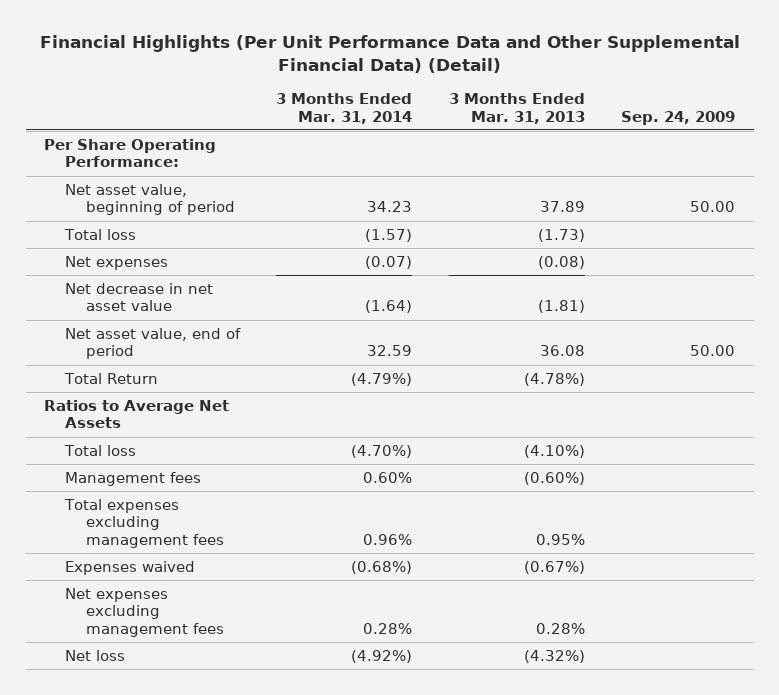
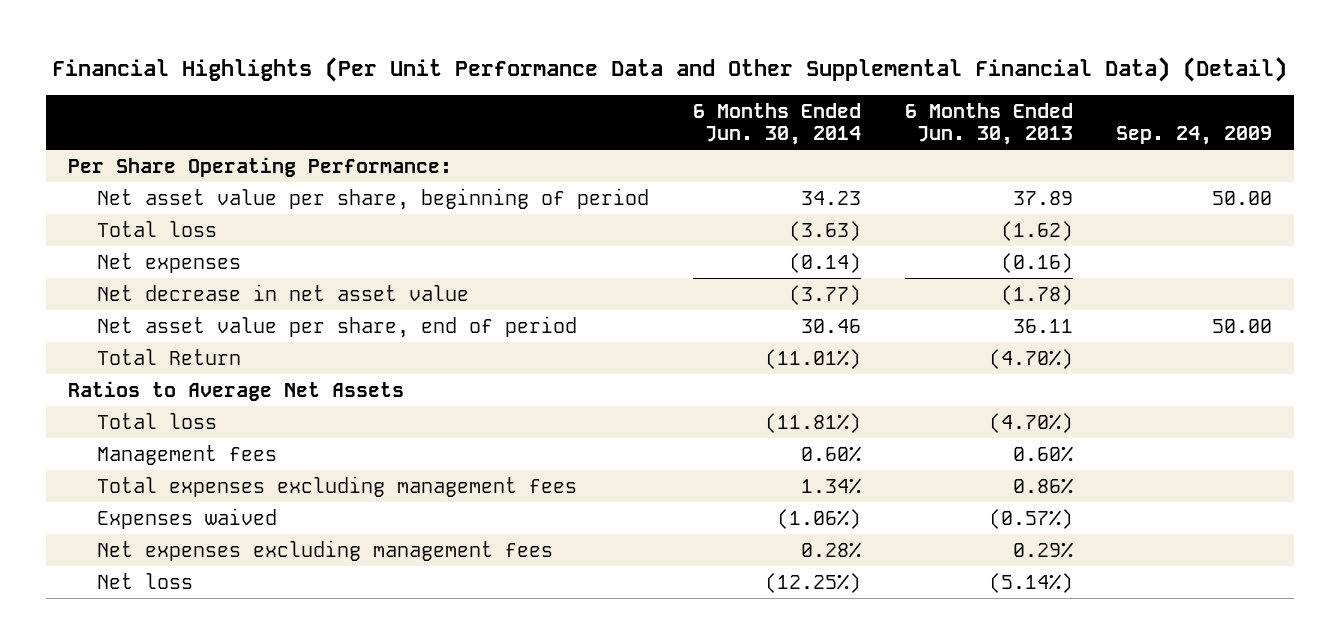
- | 3 Months Ended Mar. 31, 2014 | 3 Months Ended Mar. 31, 2013 | Sep. 24, 2009
+ | 6 Months Ended Jun. 30, 2014 | 6 Months Ended Jun. 30, 2013 | Sep. 24, 2009
- Net asset value, beginning of period | 34.23 | 37.89 | 50.00
+ Net asset value per share, beginning of period | 34.23 | 37.89 | 50.00
- Net asset value, end of period | 32.59 | 36.08 | 50.00
+ Net asset value per share, end of period | 30.46 | 36.11 | 50.00

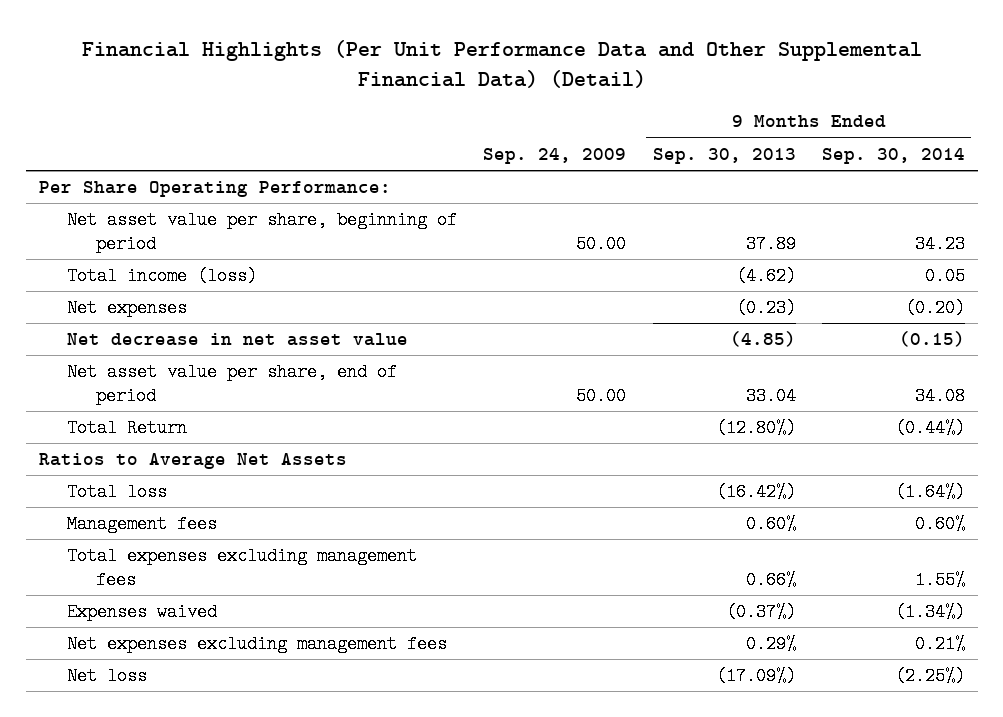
- | 6 Months Ended Jun. 30, 2014 | 6 Months Ended Jun. 30, 2013 | Sep. 24, 2009
+ | Sep. 24, 2009 | 9 Months Ended Sep. 30, 2013 | 9 Months Ended Sep. 30, 2014
- Total loss | (3.63) | (1.62) |
+ Total income (loss) | | (4.62) | 0.05

